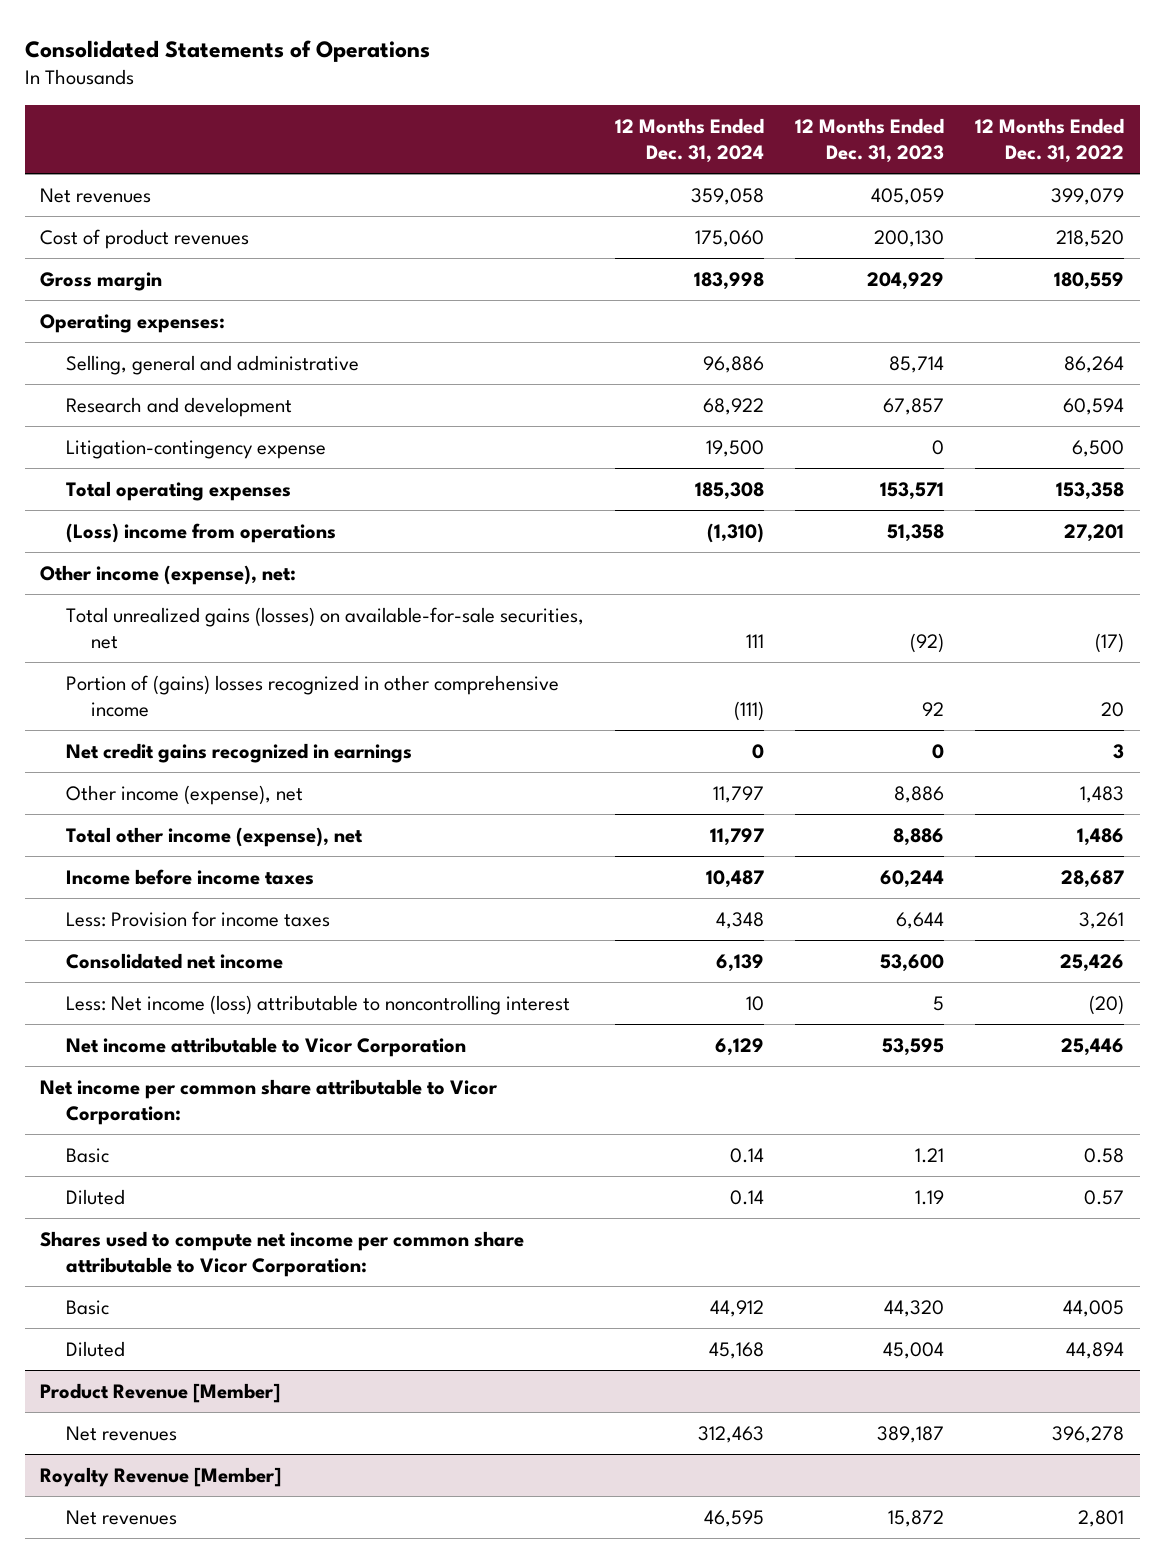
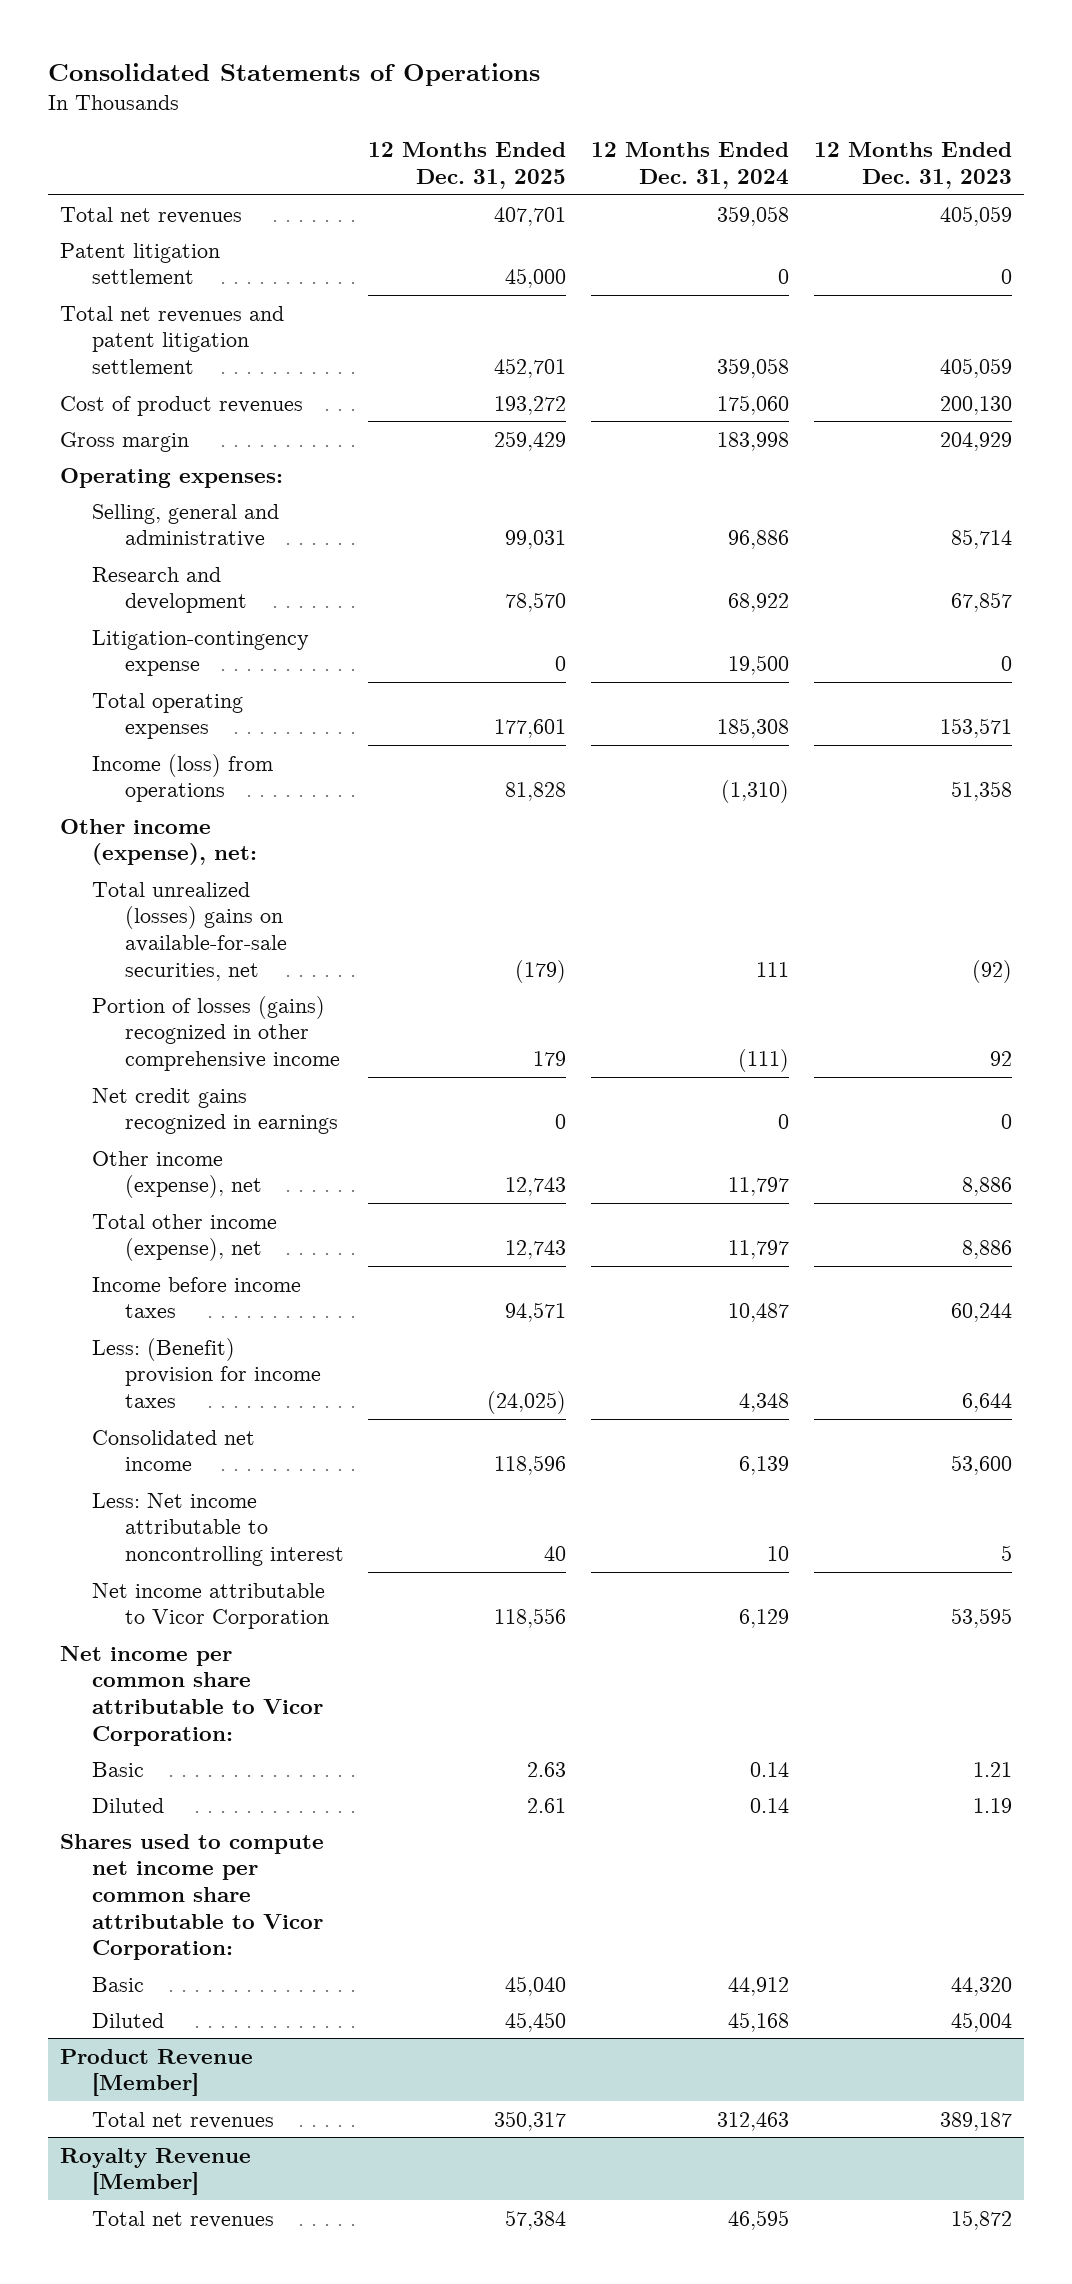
- | 12 Months Ended Dec. 31, 2024 | 12 Months Ended Dec. 31, 2023 | 12 Months Ended Dec. 31, 2022
+ | 12 Months Ended Dec. 31, 2025 | 12 Months Ended Dec. 31, 2024 | 12 Months Ended Dec. 31, 2023
- Net revenues | 359,058 | 405,059 | 399,079
+ Total net revenues | 407,701 | 359,058 | 405,059
+ Patent litigation settlement | 45,000 | 0 | 0
+ Total net revenues and patent litigation settlement | 452,701 | 359,058 | 405,059
- (Loss) income from operations | (1,310) | 51,358 | 27,201
+ Income (loss) from operations | 81,828 | (1,310) | 51,358
- Total unrealized gains (losses) on available-for-sale securities, net | 111 | (92) | (17)
- Portion of (gains) losses recognized in other comprehensive income | (111) | 92 | 20
+ Total unrealized (losses) gains on available-for-sale securities, net | (179) | 111 | (92)
+ Portion of losses (gains) recognized in other comprehensive income | 179 | (111) | 92
- Less: Provision for income taxes | 4,348 | 6,644 | 3,261
+ Less: (Benefit) provision for income taxes | (24,025) | 4,348 | 6,644
- Less: Net income (loss) attributable to noncontrolling interest | 10 | 5 | (20)
+ Less: Net income attributable to noncontrolling interest | 40 | 10 | 5
@ Product Revenue [Member]
- Net revenues | 312,463 | 389,187 | 396,278
+ Total net revenues | 350,317 | 312,463 | 389,187
@ Royalty Revenue [Member]
- Net revenues | 46,595 | 15,872 | 2,801
+ Total net revenues | 57,384 | 46,595 | 15,872

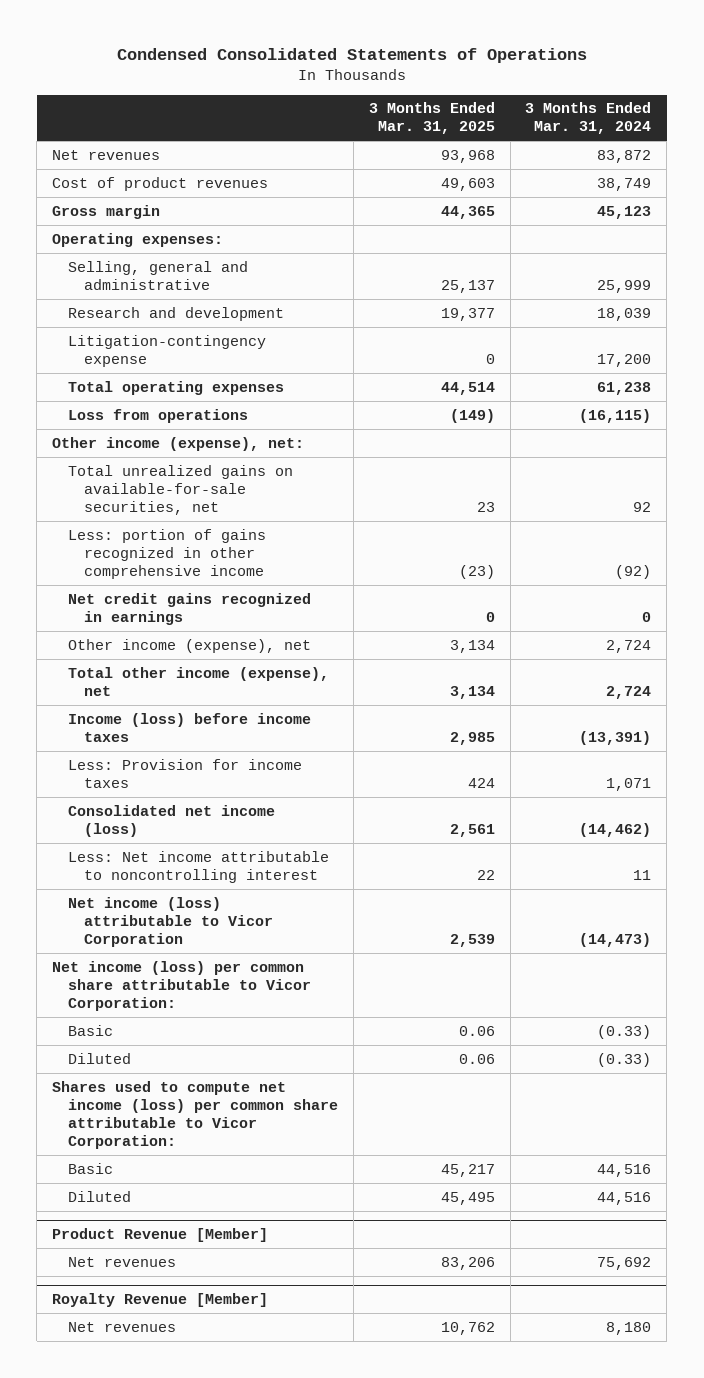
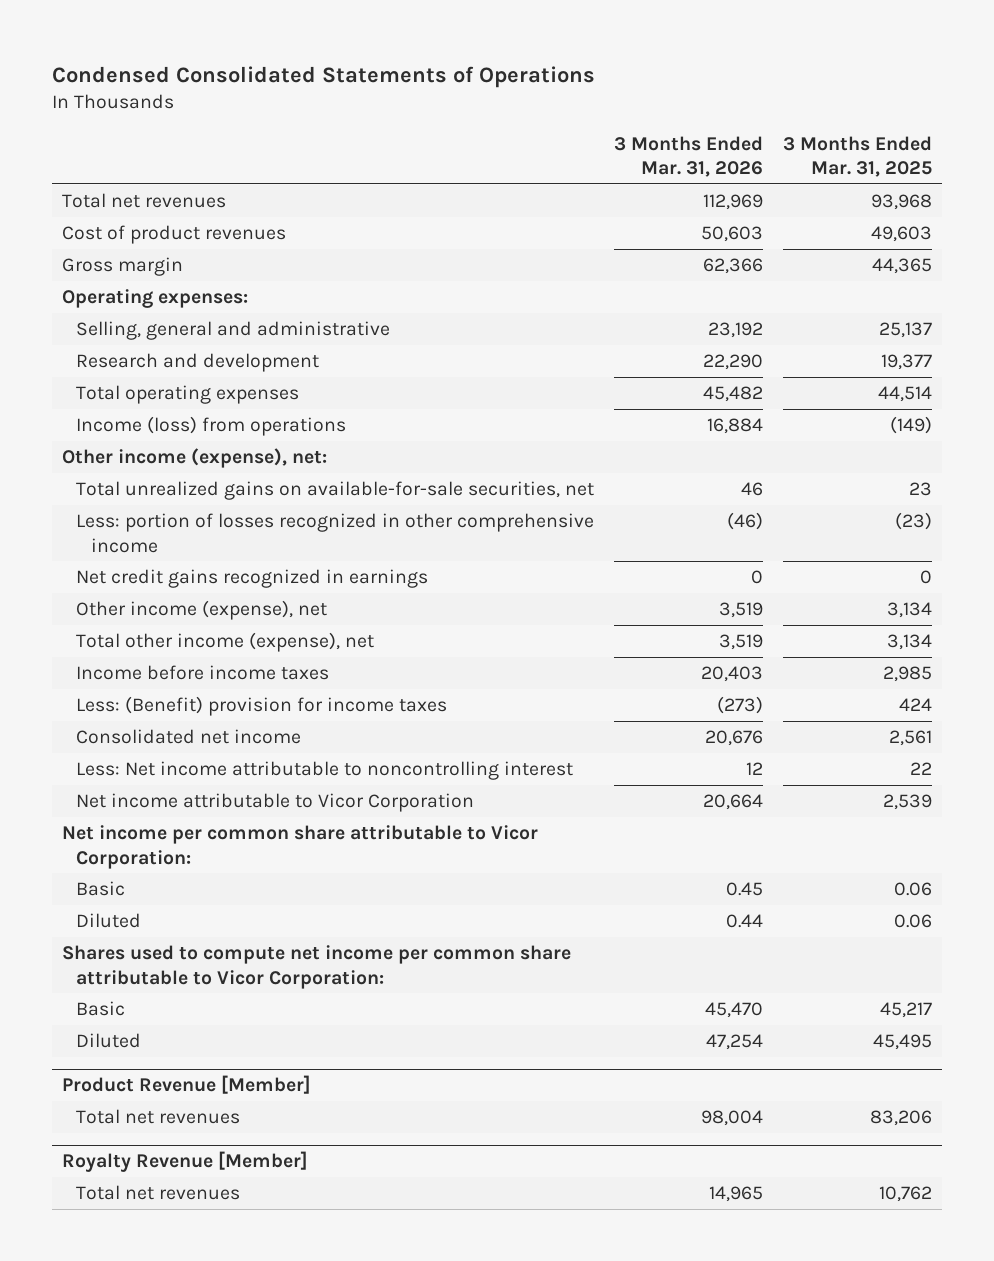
- | 3 Months Ended Mar. 31, 2025 | 3 Months Ended Mar. 31, 2024
+ | 3 Months Ended Mar. 31, 2026 | 3 Months Ended Mar. 31, 2025
- Net revenues | 93,968 | 83,872
+ Total net revenues | 112,969 | 93,968
- Litigation-contingency expense | 0 | 17,200
- Loss from operations | (149) | (16,115)
+ Income (loss) from operations | 16,884 | (149)
- Less: portion of gains recognized in other comprehensive income | (23) | (92)
+ Less: portion of losses recognized in other comprehensive income | (46) | (23)
- Income (loss) before income taxes | 2,985 | (13,391)
- Less: Provision for income taxes | 424 | 1,071
- Consolidated net income (loss) | 2,561 | (14,462)
+ Income before income taxes | 20,403 | 2,985
+ Less: (Benefit) provision for income taxes | (273) | 424
+ Consolidated net income | 20,676 | 2,561
- Net income (loss) attributable to Vicor Corporation | 2,539 | (14,473)
- Net income (loss) per common share attributable to Vicor Corporation:
+ Net income attributable to Vicor Corporation | 20,664 | 2,539
+ Net income per common share attributable to Vicor Corporation:
- Shares used to compute net income (loss) per common share attributable to Vicor Corporation:
+ Shares used to compute net income per common share attributable to Vicor Corporation:
@ Product Revenue [Member]
- Net revenues | 83,206 | 75,692
+ Total net revenues | 98,004 | 83,206
@ Royalty Revenue [Member]
- Net revenues | 10,762 | 8,180
+ Total net revenues | 14,965 | 10,762

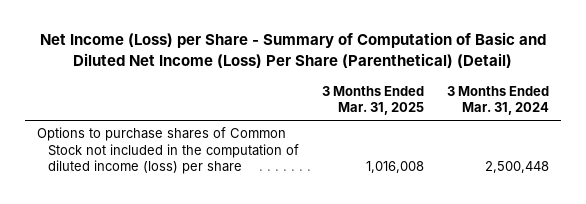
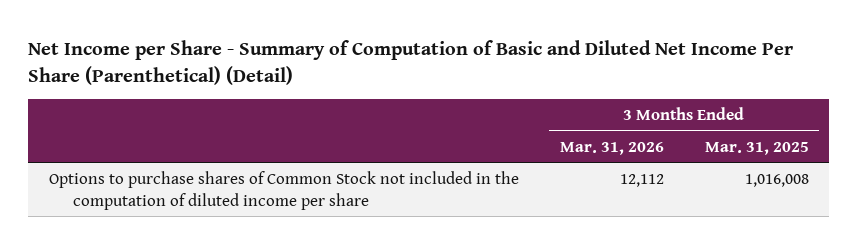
- Net Income (Loss) per Share - Summary of Computation of Basic and Diluted Net Income (Loss) Per Share (Parenthetical) (Detail)
+ Net Income per Share - Summary of Computation of Basic and Diluted Net Income Per Share (Parenthetical) (Detail)
- | 3 Months Ended Mar. 31, 2025 | 3 Months Ended Mar. 31, 2024
+ | 3 Months Ended Mar. 31, 2026 | 3 Months Ended Mar. 31, 2025
- Options to purchase shares of Common Stock not included in the computation of diluted income (loss) per share | 1,016,008 | 2,500,448
+ Options to purchase shares of Common Stock not included in the computation of diluted income per share | 12,112 | 1,016,008

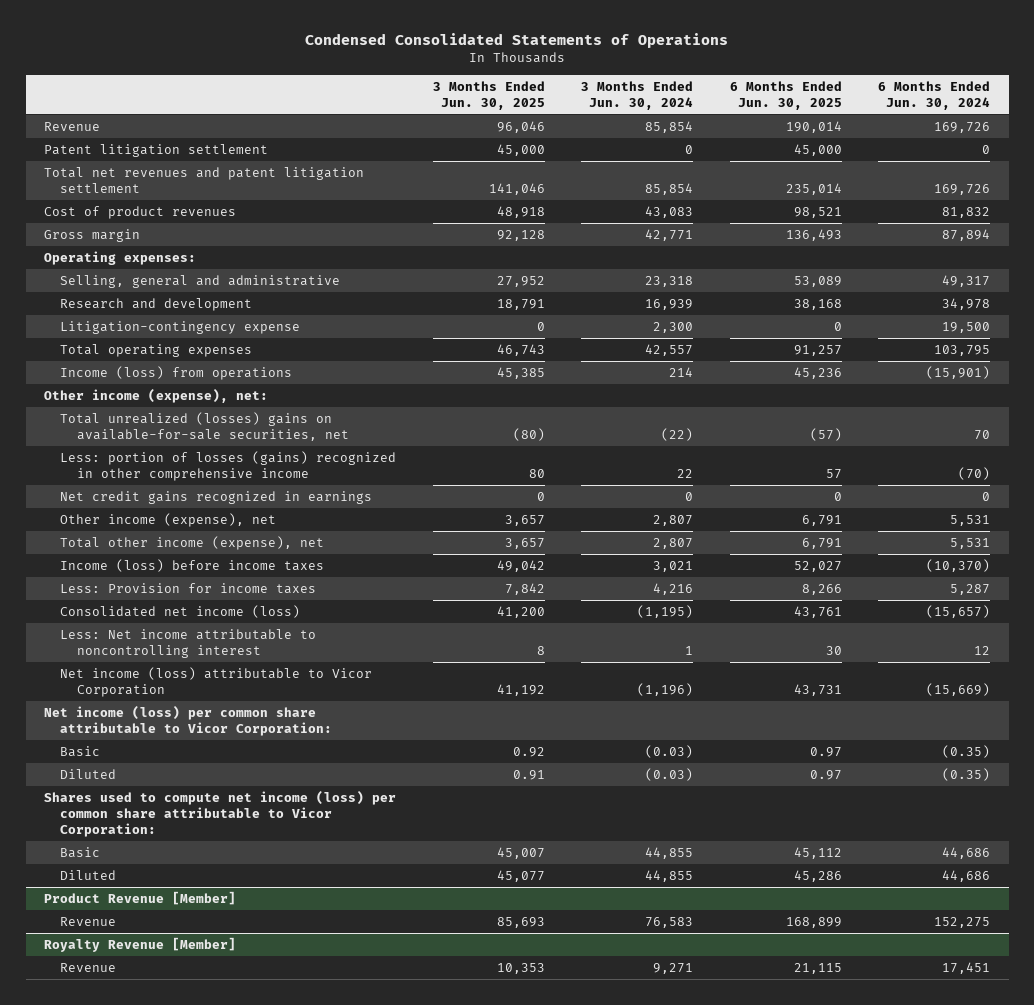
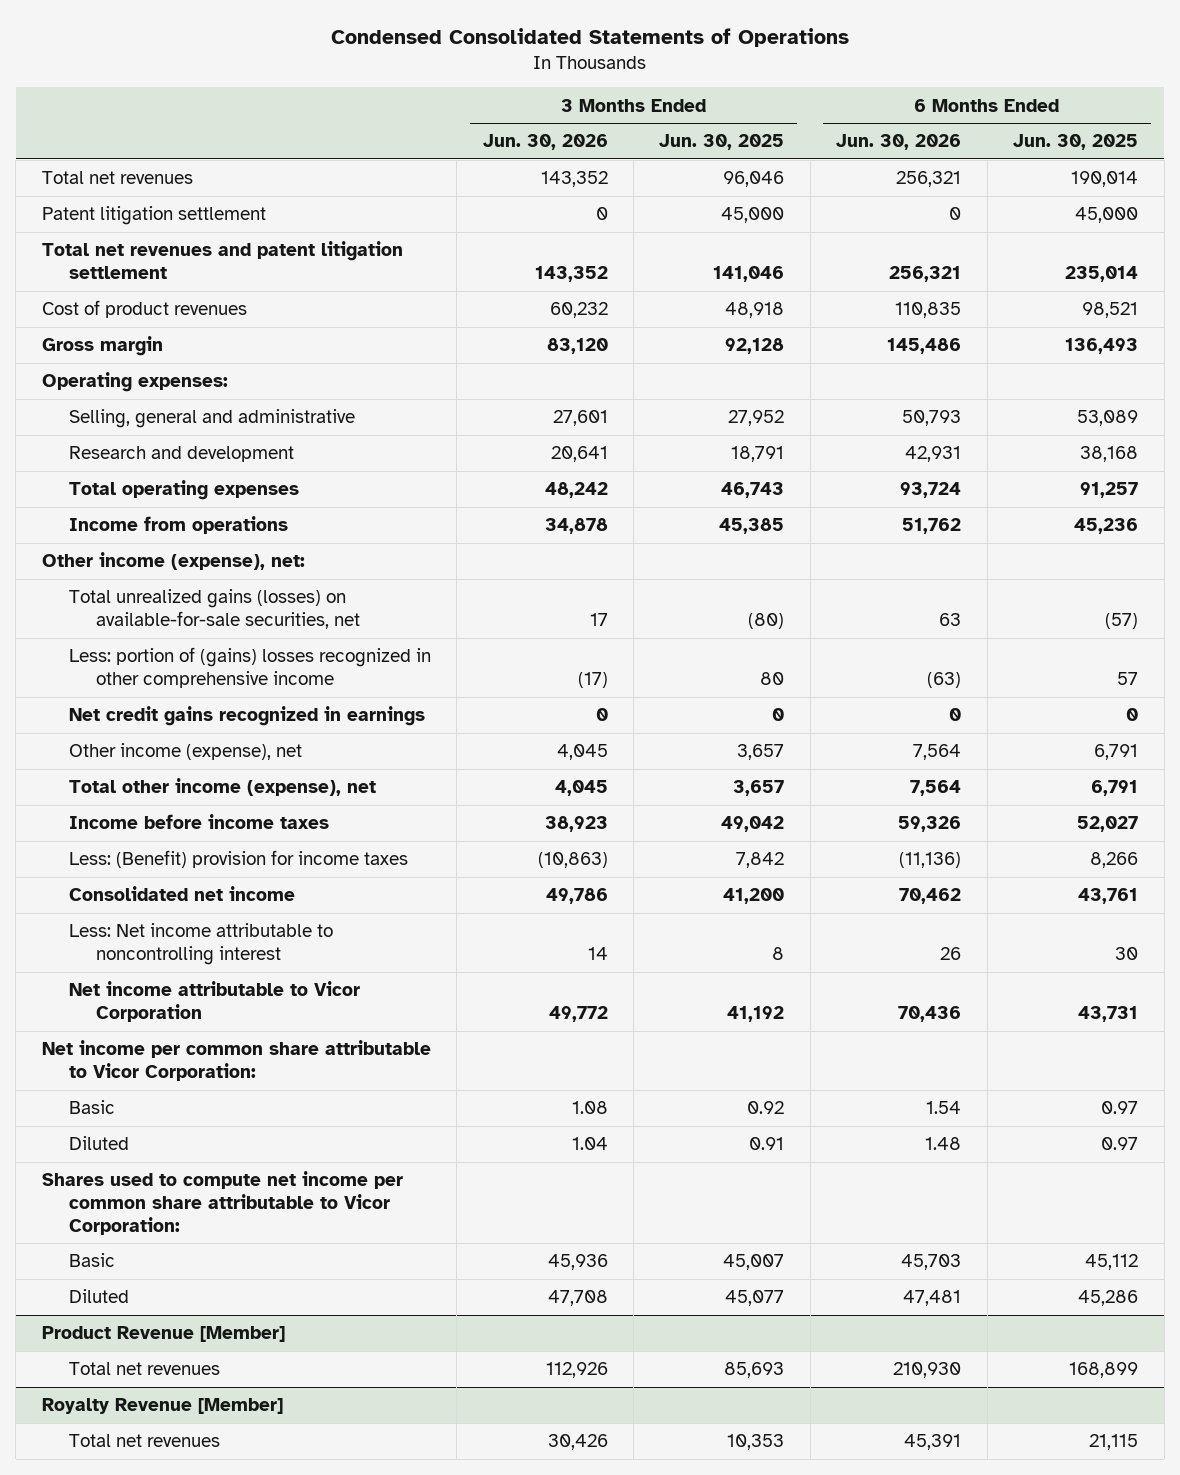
- | 3 Months Ended Jun. 30, 2025 | 3 Months Ended Jun. 30, 2024 | 6 Months Ended Jun. 30, 2025 | 6 Months Ended Jun. 30, 2024
+ | 3 Months Ended Jun. 30, 2026 | 3 Months Ended Jun. 30, 2025 | 6 Months Ended Jun. 30, 2026 | 6 Months Ended Jun. 30, 2025
- Revenue | 96,046 | 85,854 | 190,014 | 169,726
+ Total net revenues | 143,352 | 96,046 | 256,321 | 190,014
- Litigation-contingency expense | 0 | 2,300 | 0 | 19,500
- Income (loss) from operations | 45,385 | 214 | 45,236 | (15,901)
+ Income from operations | 34,878 | 45,385 | 51,762 | 45,236
- Total unrealized (losses) gains on available-for-sale securities, net | (80) | (22) | (57) | 70
- Less: portion of losses (gains) recognized in other comprehensive income | 80 | 22 | 57 | (70)
+ Total unrealized gains (losses) on available-for-sale securities, net | 17 | (80) | 63 | (57)
+ Less: portion of (gains) losses recognized in other comprehensive income | (17) | 80 | (63) | 57
- Income (loss) before income taxes | 49,042 | 3,021 | 52,027 | (10,370)
- Less: Provision for income taxes | 7,842 | 4,216 | 8,266 | 5,287
- Consolidated net income (loss) | 41,200 | (1,195) | 43,761 | (15,657)
+ Income before income taxes | 38,923 | 49,042 | 59,326 | 52,027
+ Less: (Benefit) provision for income taxes | (10,863) | 7,842 | (11,136) | 8,266
+ Consolidated net income | 49,786 | 41,200 | 70,462 | 43,761
- Net income (loss) attributable to Vicor Corporation | 41,192 | (1,196) | 43,731 | (15,669)
- Net income (loss) per common share attributable to Vicor Corporation:
+ Net income attributable to Vicor Corporation | 49,772 | 41,192 | 70,436 | 43,731
+ Net income per common share attributable to Vicor Corporation:
- Shares used to compute net income (loss) per common share attributable to Vicor Corporation:
+ Shares used to compute net income per common share attributable to Vicor Corporation:
@ Product Revenue [Member]
- Revenue | 85,693 | 76,583 | 168,899 | 152,275
+ Total net revenues | 112,926 | 85,693 | 210,930 | 168,899
@ Royalty Revenue [Member]
- Revenue | 10,353 | 9,271 | 21,115 | 17,451
+ Total net revenues | 30,426 | 10,353 | 45,391 | 21,115

